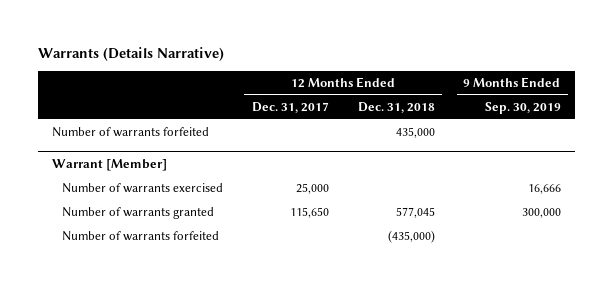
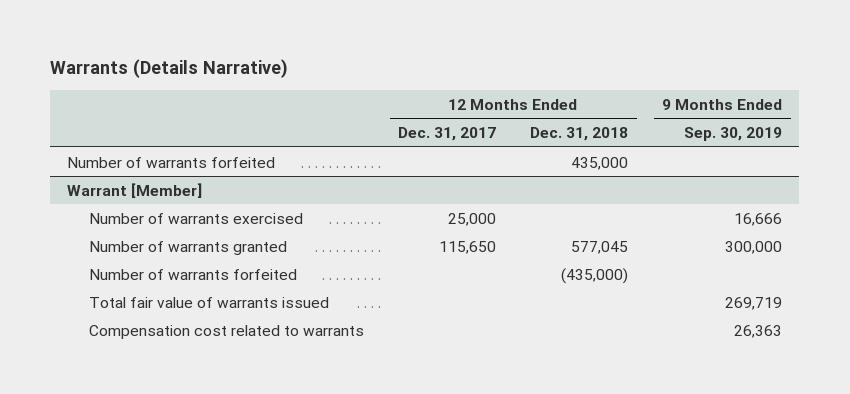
@ Warrant [Member]
+ Total fair value of warrants issued | | | 269,719
+ Compensation cost related to warrants | | | 26,363

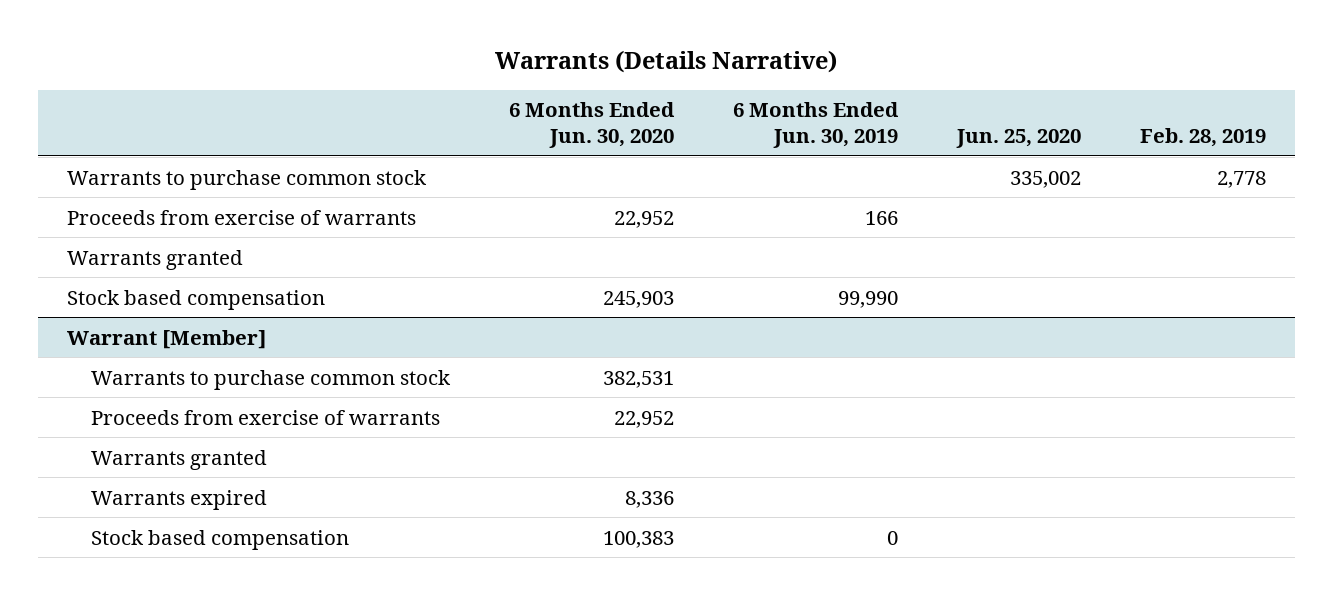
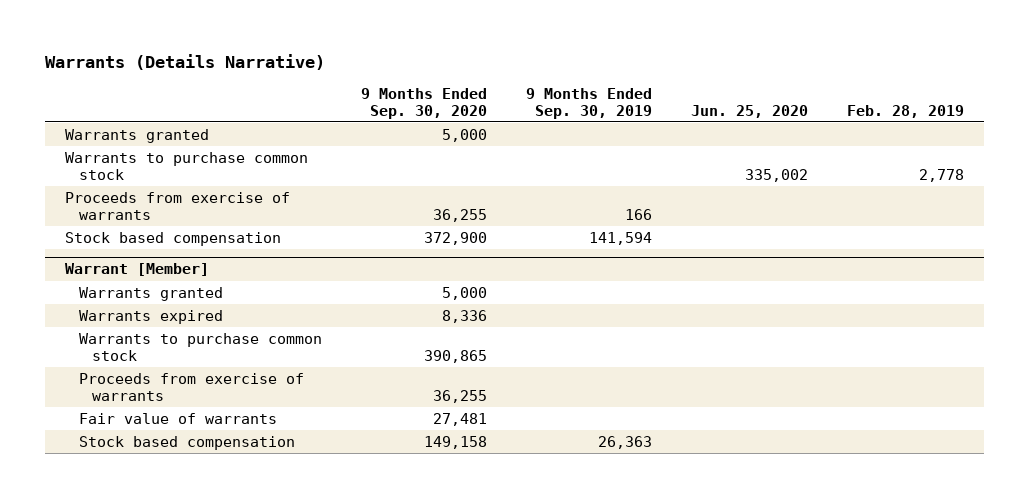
- | 6 Months Ended Jun. 30, 2020 | 6 Months Ended Jun. 30, 2019 | Jun. 25, 2020 | Feb. 28, 2019
+ | 9 Months Ended Sep. 30, 2020 | 9 Months Ended Sep. 30, 2019 | Jun. 25, 2020 | Feb. 28, 2019
moved up: Warrants granted | 5,000 | | |
@ Warrant [Member]
moved down: Warrants to purchase common stock | 390,865 | | |
moved down: Proceeds from exercise of warrants | 36,255 | | |
+ Fair value of warrants | 27,481 | | |

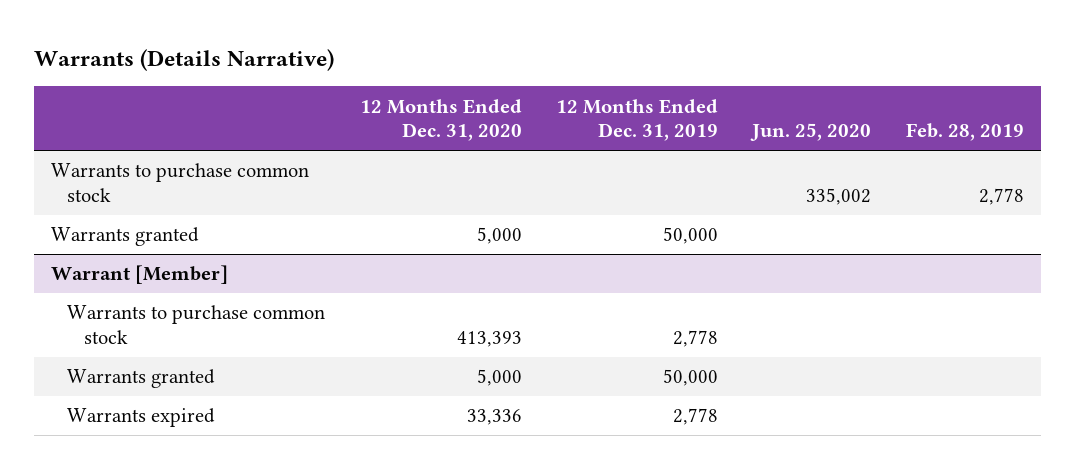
- | 9 Months Ended Sep. 30, 2020 | 9 Months Ended Sep. 30, 2019 | Jun. 25, 2020 | Feb. 28, 2019
+ | 12 Months Ended Dec. 31, 2020 | 12 Months Ended Dec. 31, 2019 | Jun. 25, 2020 | Feb. 28, 2019
- Proceeds from exercise of warrants | 36,255 | 166 | |
- Stock based compensation | 372,900 | 141,594 | |
moved down: Warrants granted | 5,000 | 50,000 | |
@ Warrant [Member]
moved up: Warrants to purchase common stock | 413,393 | 2,778 | |
- Proceeds from exercise of warrants | 36,255 | | |
- Fair value of warrants | 27,481 | | |
- Stock based compensation | 149,158 | 26,363 | |

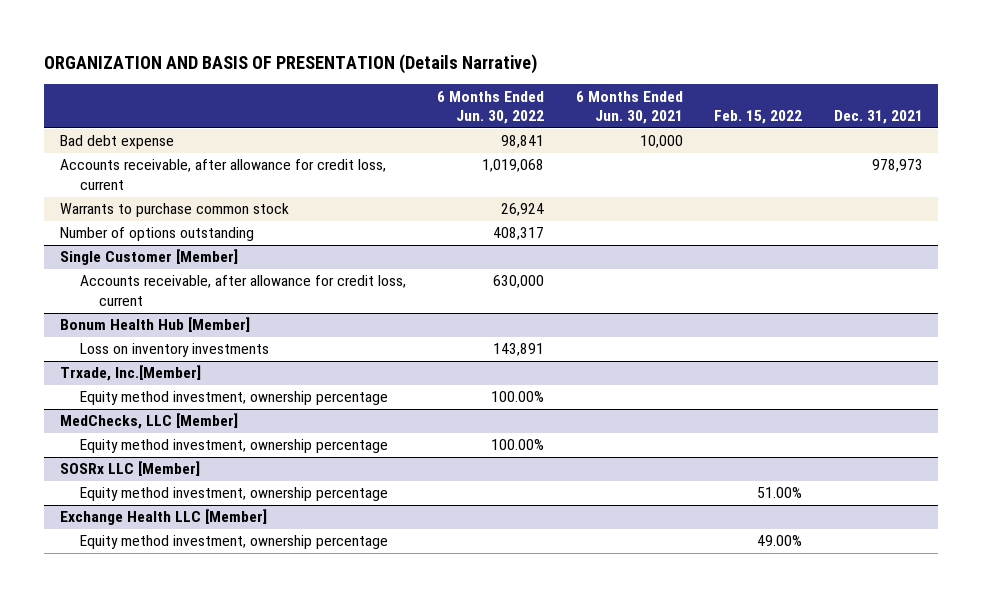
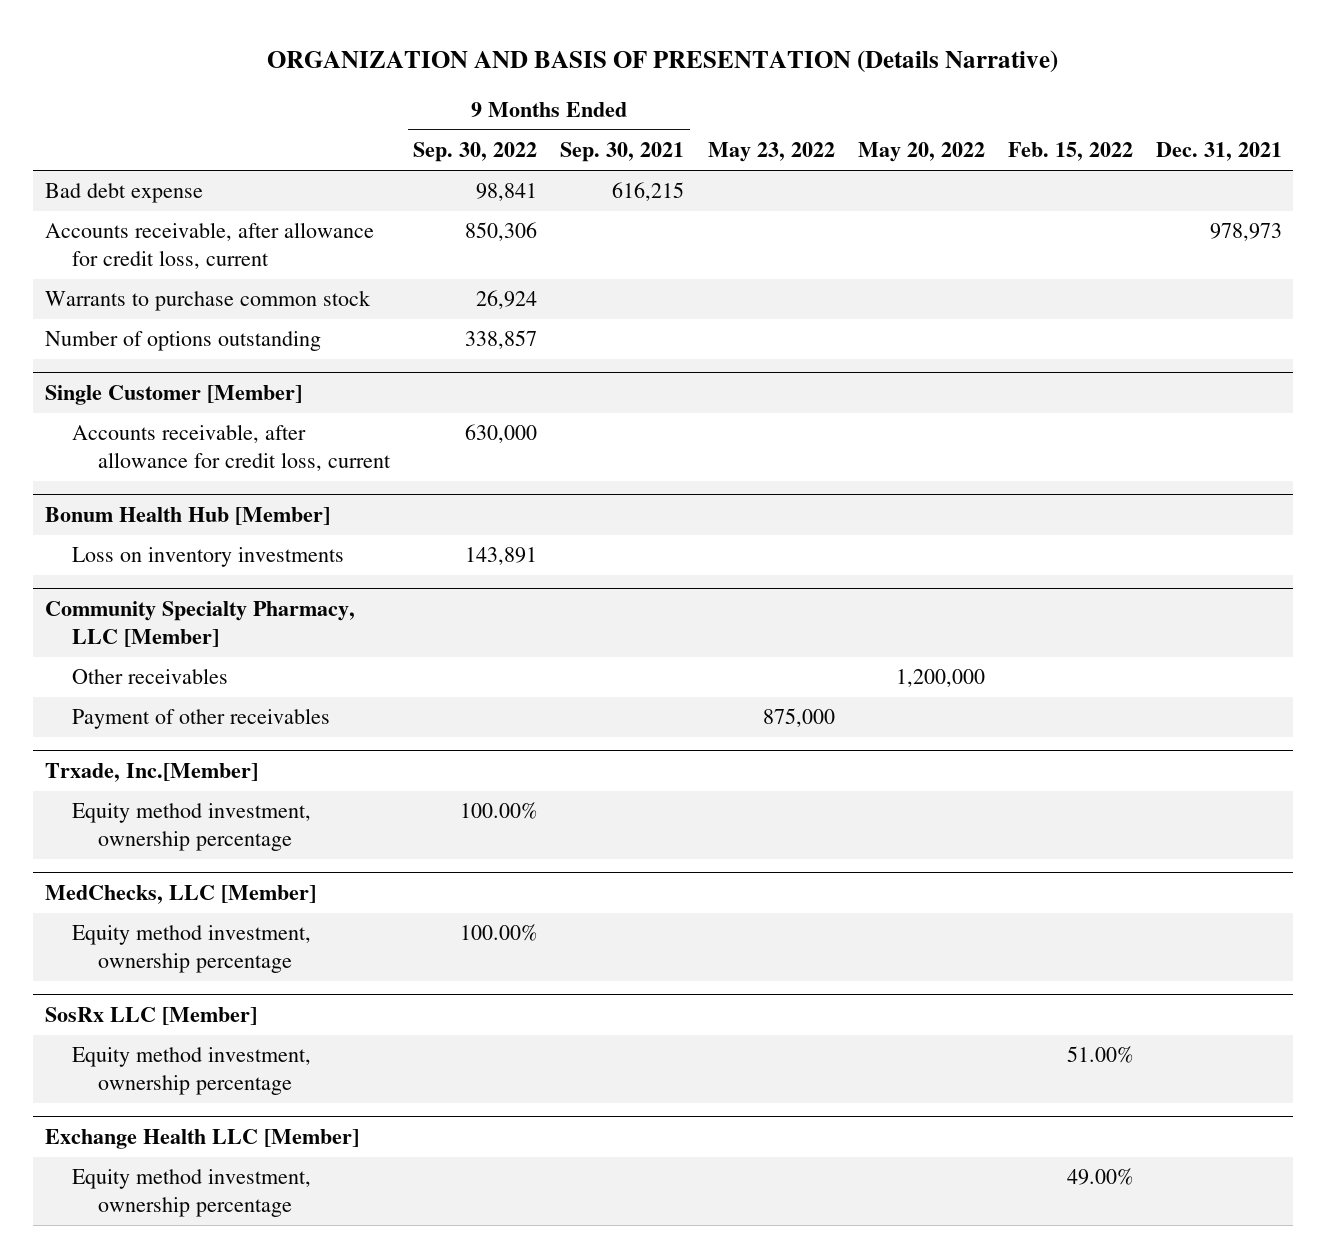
- | 6 Months Ended Jun. 30, 2022 | 6 Months Ended Jun. 30, 2021 | Feb. 15, 2022 | Dec. 31, 2021
+ | 9 Months Ended Sep. 30, 2022 | 9 Months Ended Sep. 30, 2021 | May 23, 2022 | May 20, 2022 | Feb. 15, 2022 | Dec. 31, 2021
+ Community Specialty Pharmacy, LLC [Member]
+ Other receivables | | | | 1,200,000 | |
+ Payment of other receivables | | | 875,000 | | |
- SOSRx LLC [Member]
+ SosRx LLC [Member]

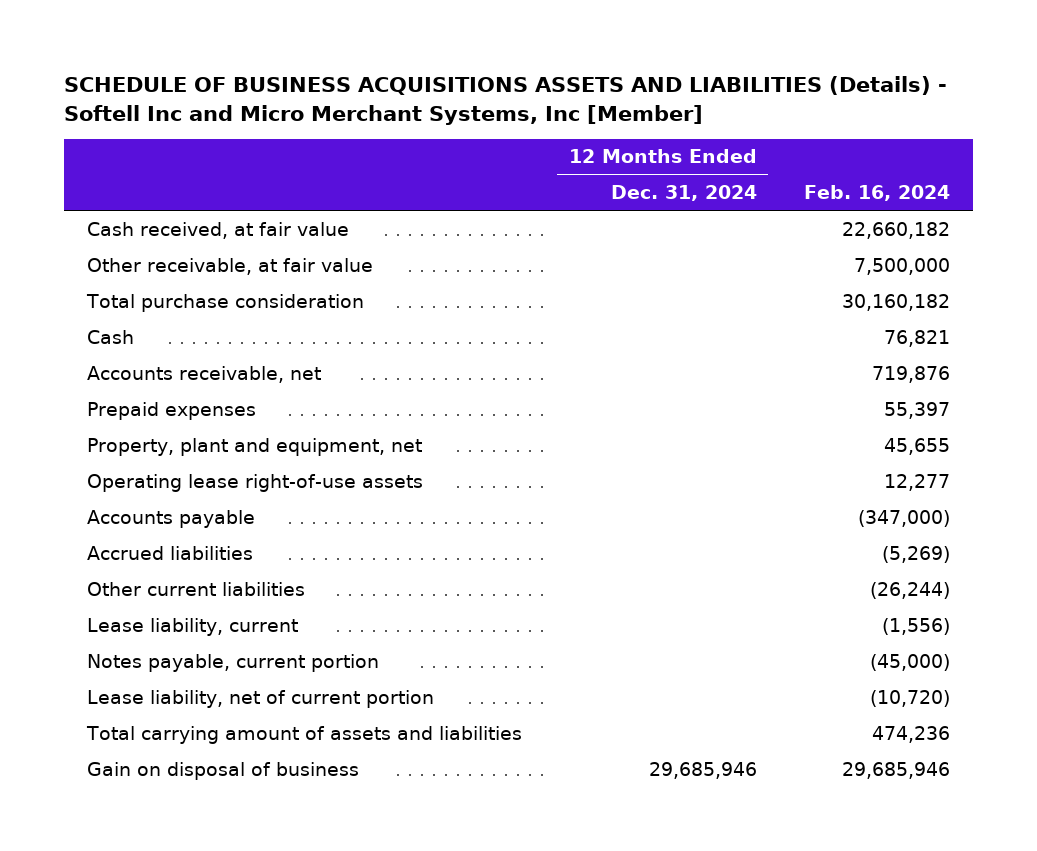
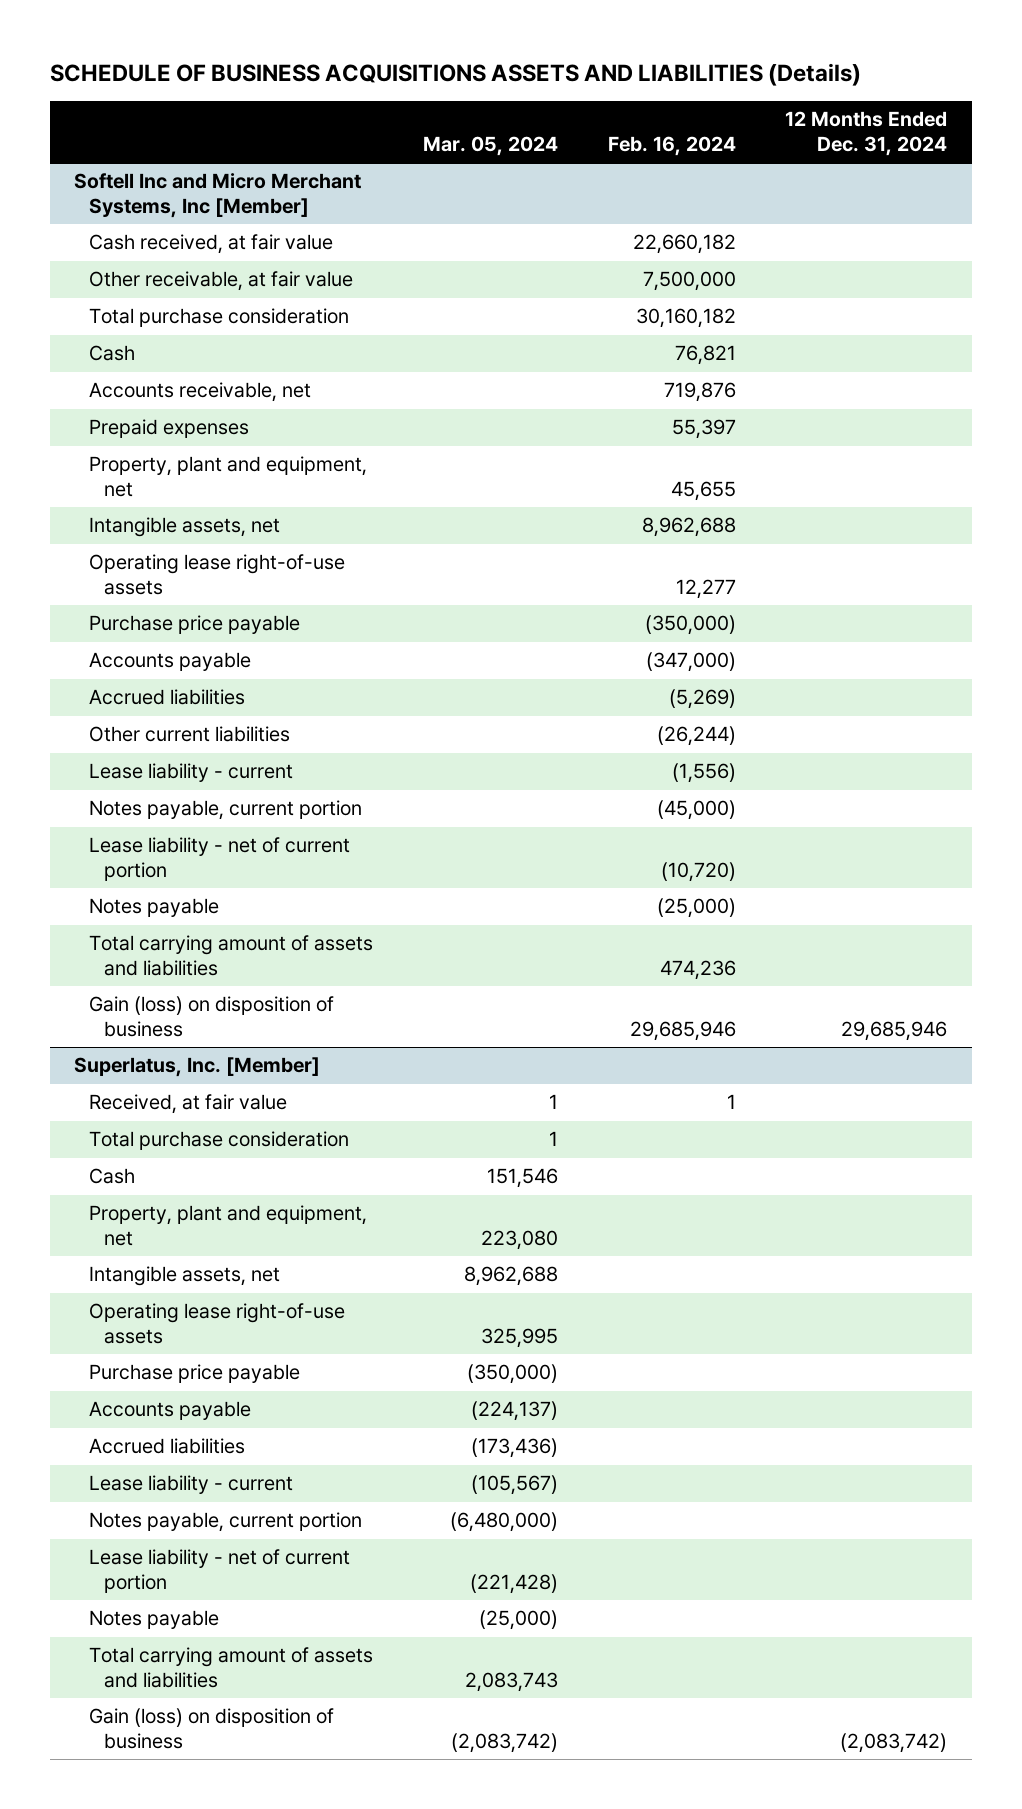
- SCHEDULE OF BUSINESS ACQUISITIONS ASSETS AND LIABILITIES (Details) - Softell Inc and Micro Merchant Systems, Inc [Member]
+ SCHEDULE OF BUSINESS ACQUISITIONS ASSETS AND LIABILITIES (Details)
- | 12 Months Ended Dec. 31, 2024 | Feb. 16, 2024
+ | Mar. 05, 2024 | Feb. 16, 2024 | 12 Months Ended Dec. 31, 2024
+ Softell Inc and Micro Merchant Systems, Inc [Member]
+ Intangible assets, net | | 8,962,688 |
+ Purchase price payable | | (350,000) |
- Lease liability, current | | (1,556)
+ Lease liability - current | | (1,556) |
- Lease liability, net of current portion | | (10,720)
+ Lease liability - net of current portion | | (10,720) |
+ Notes payable | | (25,000) |
- Gain on disposal of business | 29,685,946 | 29,685,946
+ Gain (loss) on disposition of business | | 29,685,946 | 29,685,946
+ Superlatus, Inc. [Member]
+ Received, at fair value | 1 | 1 |
+ Total purchase consideration | 1 | |
+ Cash | 151,546 | |
+ Property, plant and equipment, net | 223,080 | |
+ Intangible assets, net | 8,962,688 | |
+ Operating lease right-of-use assets | 325,995 | |
+ Purchase price payable | (350,000) | |
+ Accounts payable | (224,137) | |
+ Accrued liabilities | (173,436) | |
+ Lease liability - current | (105,567) | |
+ Notes payable, current portion | (6,480,000) | |
+ Lease liability - net of current portion | (221,428) | |
+ Notes payable | (25,000) | |
+ Total carrying amount of assets and liabilities | 2,083,743 | |
+ Gain (loss) on disposition of business | (2,083,742) | | (2,083,742)

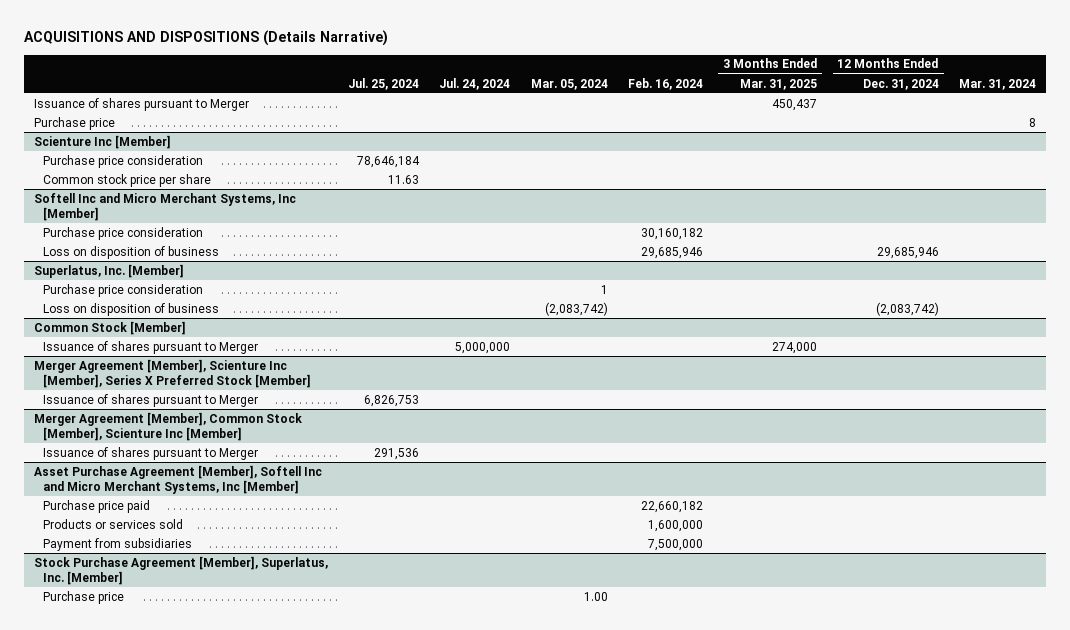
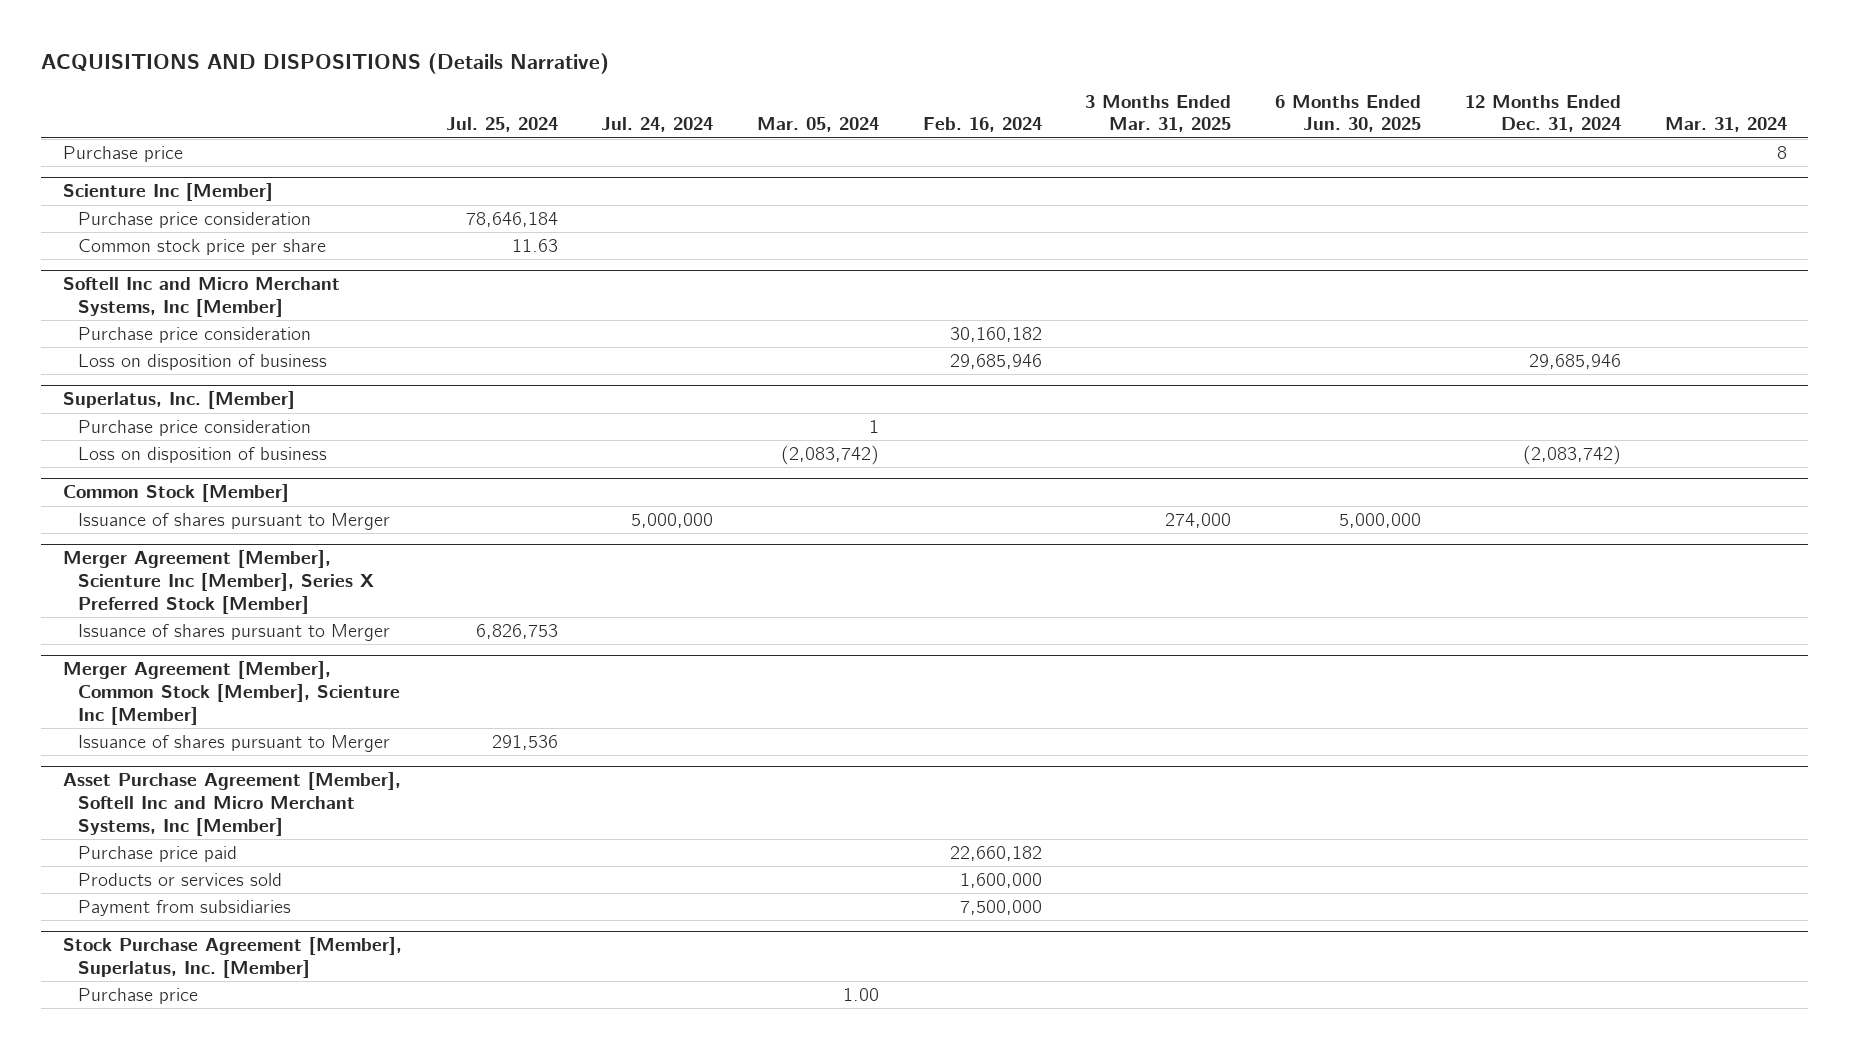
- | Jul. 25, 2024 | Jul. 24, 2024 | Mar. 05, 2024 | Feb. 16, 2024 | 3 Months Ended Mar. 31, 2025 | 12 Months Ended Dec. 31, 2024 | Mar. 31, 2024
+ | Jul. 25, 2024 | Jul. 24, 2024 | Mar. 05, 2024 | Feb. 16, 2024 | 3 Months Ended Mar. 31, 2025 | 6 Months Ended Jun. 30, 2025 | 12 Months Ended Dec. 31, 2024 | Mar. 31, 2024
- Issuance of shares pursuant to Merger | | | | | 450,437 | |

